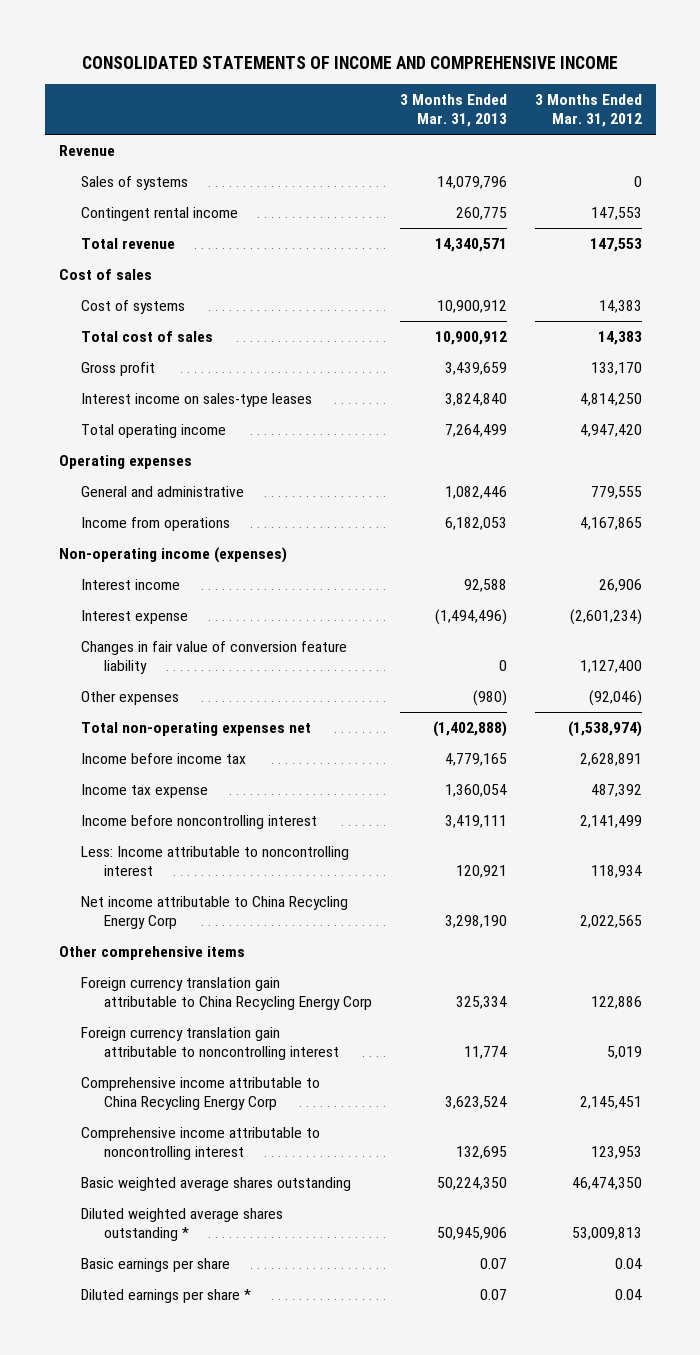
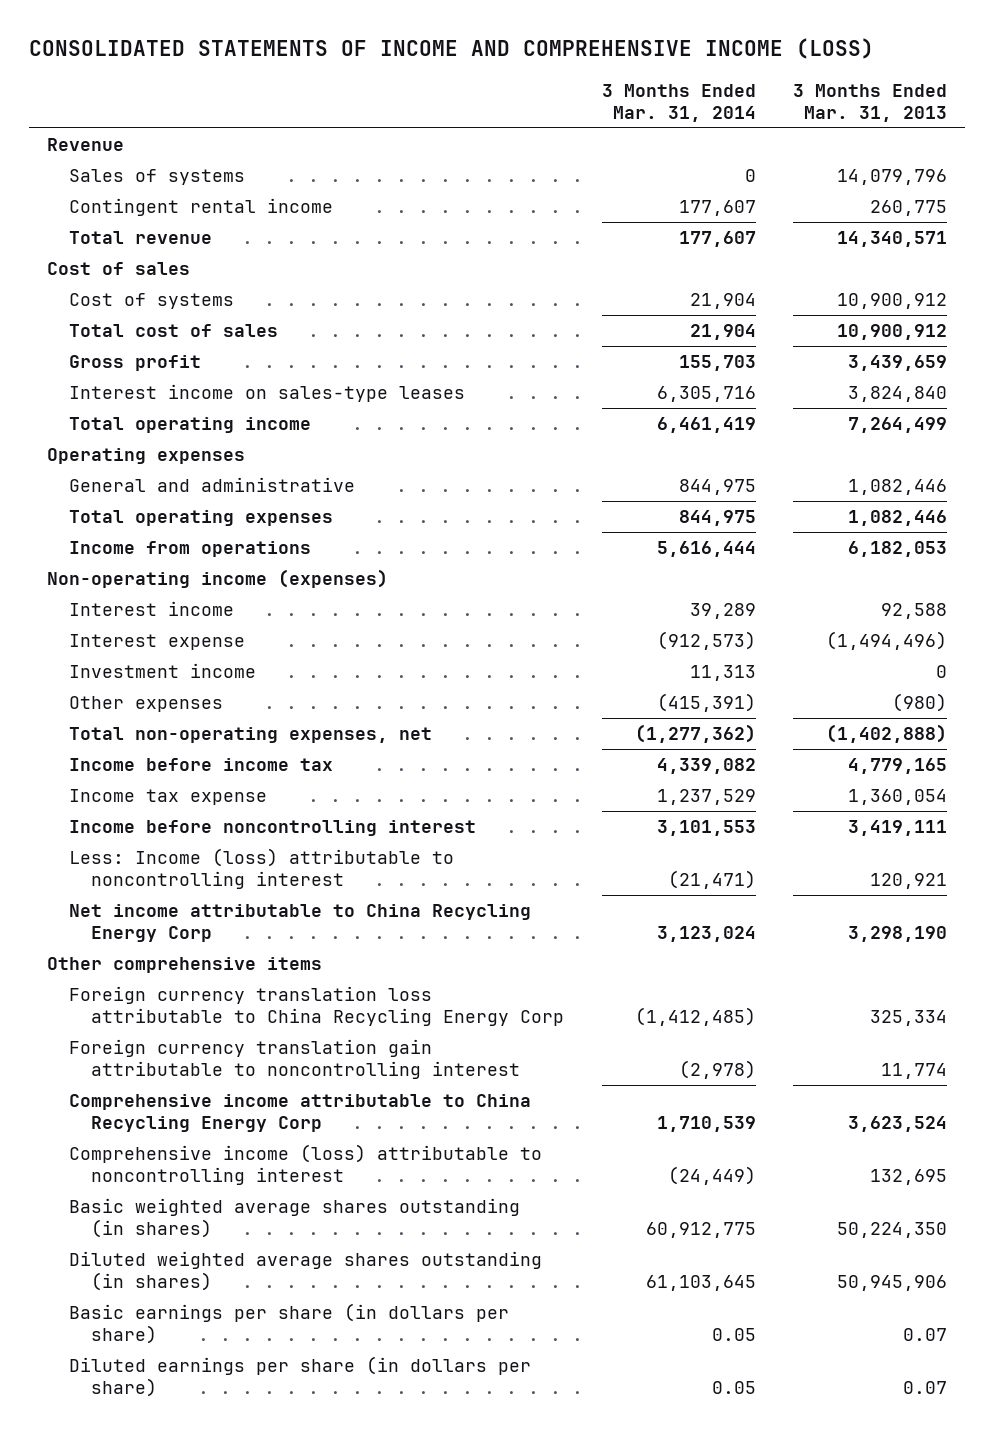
- CONSOLIDATED STATEMENTS OF INCOME AND COMPREHENSIVE INCOME
+ CONSOLIDATED STATEMENTS OF INCOME AND COMPREHENSIVE INCOME (LOSS)
- | 3 Months Ended Mar. 31, 2013 | 3 Months Ended Mar. 31, 2012
+ | 3 Months Ended Mar. 31, 2014 | 3 Months Ended Mar. 31, 2013
+ Total operating expenses | 844,975 | 1,082,446
- Changes in fair value of conversion feature liability | 0 | 1,127,400
+ Investment income | 11,313 | 0
- Total non-operating expenses net | (1,402,888) | (1,538,974)
+ Total non-operating expenses, net | (1,277,362) | (1,402,888)
- Less: Income attributable to noncontrolling interest | 120,921 | 118,934
+ Less: Income (loss) attributable to noncontrolling interest | (21,471) | 120,921
- Foreign currency translation gain attributable to China Recycling Energy Corp | 325,334 | 122,886
+ Foreign currency translation loss attributable to China Recycling Energy Corp | (1,412,485) | 325,334
- Comprehensive income attributable to noncontrolling interest | 132,695 | 123,953
- Basic weighted average shares outstanding | 50,224,350 | 46,474,350
- Diluted weighted average shares outstanding * | 50,945,906 | 53,009,813
- Basic earnings per share | 0.07 | 0.04
- Diluted earnings per share * | 0.07 | 0.04
+ Comprehensive income (loss) attributable to noncontrolling interest | (24,449) | 132,695
+ Basic weighted average shares outstanding (in shares) | 60,912,775 | 50,224,350
+ Diluted weighted average shares outstanding (in shares) | 61,103,645 | 50,945,906
+ Basic earnings per share (in dollars per share) | 0.05 | 0.07
+ Diluted earnings per share (in dollars per share) | 0.05 | 0.07

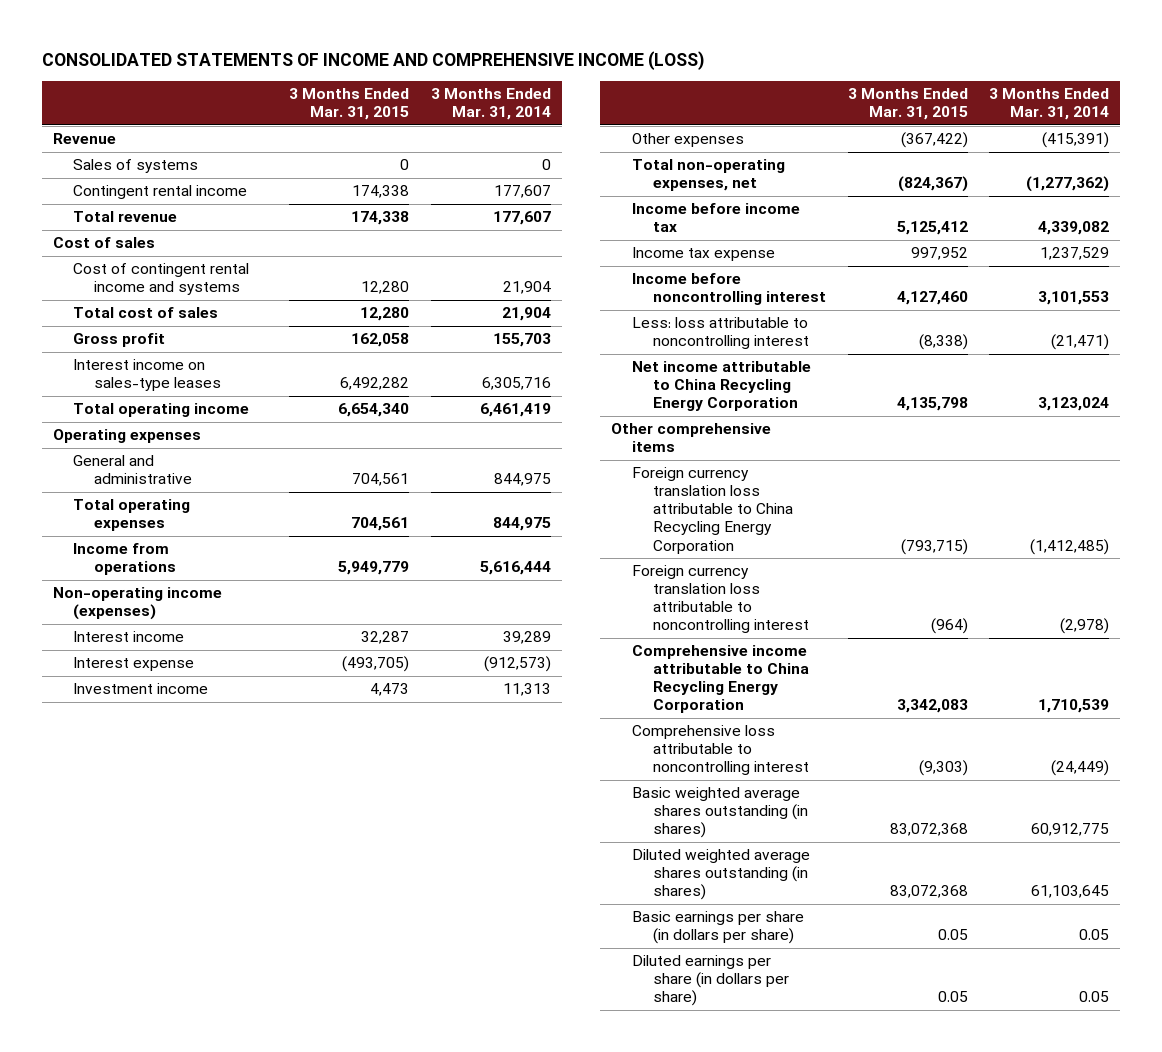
- | 3 Months Ended Mar. 31, 2014 | 3 Months Ended Mar. 31, 2013
+ | 3 Months Ended Mar. 31, 2015 | 3 Months Ended Mar. 31, 2014
- Cost of systems | 21,904 | 10,900,912
+ Cost of contingent rental income and systems | 12,280 | 21,904
- Less: Income (loss) attributable to noncontrolling interest | (21,471) | 120,921
- Net income attributable to China Recycling Energy Corp | 3,123,024 | 3,298,190
+ Less: loss attributable to noncontrolling interest | (8,338) | (21,471)
+ Net income attributable to China Recycling Energy Corporation | 4,135,798 | 3,123,024
- Foreign currency translation loss attributable to China Recycling Energy Corp | (1,412,485) | 325,334
- Foreign currency translation gain attributable to noncontrolling interest | (2,978) | 11,774
- Comprehensive income attributable to China Recycling Energy Corp | 1,710,539 | 3,623,524
- Comprehensive income (loss) attributable to noncontrolling interest | (24,449) | 132,695
+ Foreign currency translation loss attributable to China Recycling Energy Corporation | (793,715) | (1,412,485)
+ Foreign currency translation loss attributable to noncontrolling interest | (964) | (2,978)
+ Comprehensive income attributable to China Recycling Energy Corporation | 3,342,083 | 1,710,539
+ Comprehensive loss attributable to noncontrolling interest | (9,303) | (24,449)

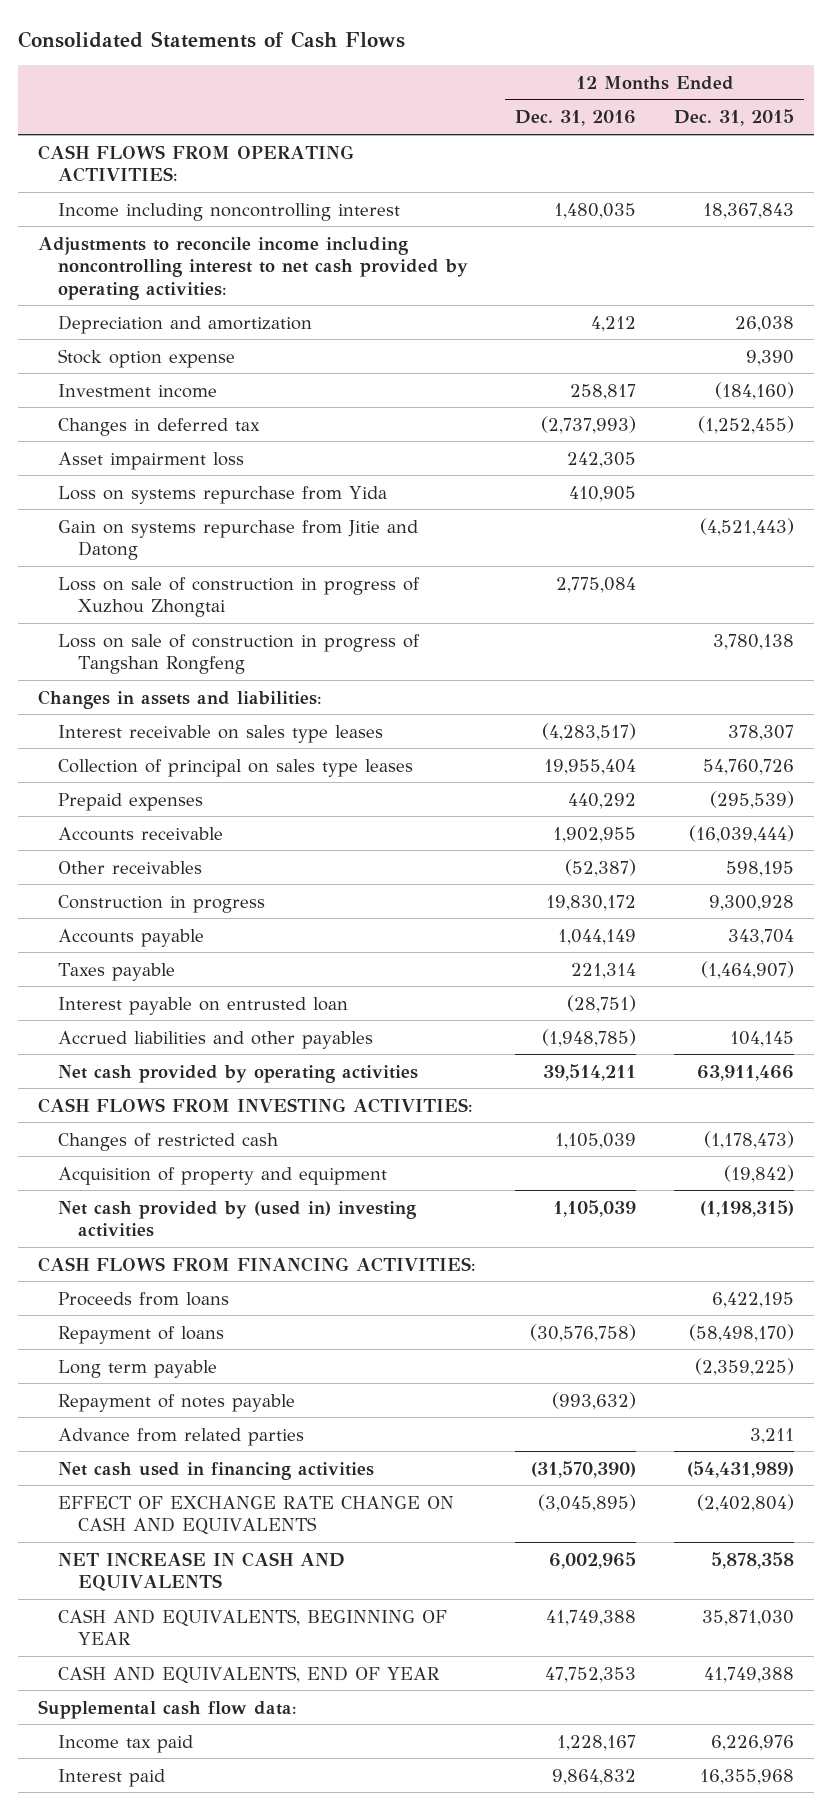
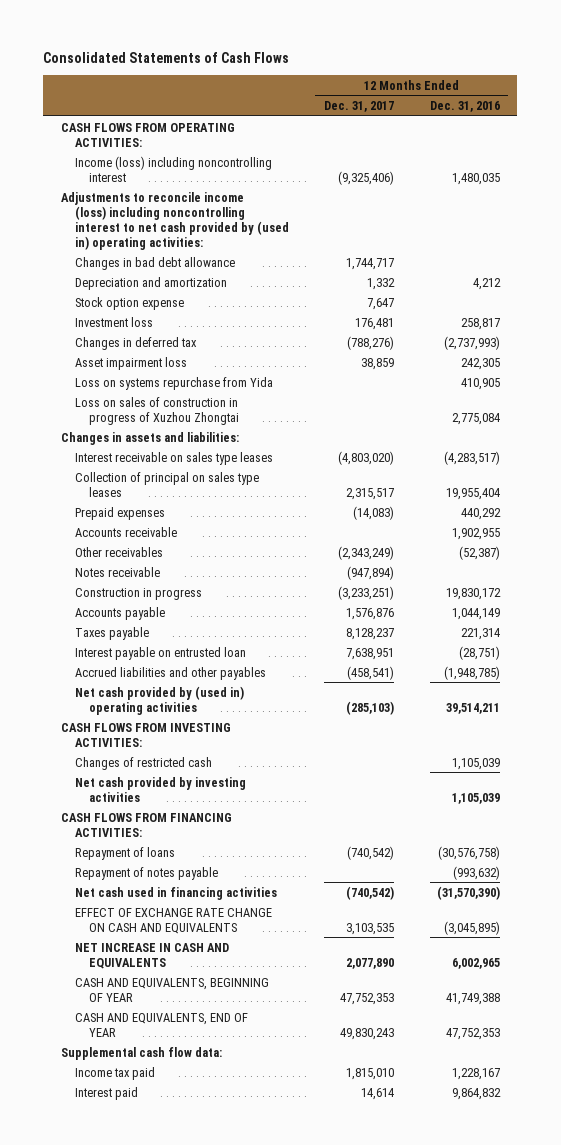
- | 12 Months Ended Dec. 31, 2016 | 12 Months Ended Dec. 31, 2015
+ | 12 Months Ended Dec. 31, 2017 | 12 Months Ended Dec. 31, 2016
- Income including noncontrolling interest | 1,480,035 | 18,367,843
- Adjustments to reconcile income including noncontrolling interest to net cash provided by operating activities:
+ Income (loss) including noncontrolling interest | (9,325,406) | 1,480,035
+ Adjustments to reconcile income (loss) including noncontrolling interest to net cash provided by (used in) operating activities:
+ Changes in bad debt allowance | 1,744,717 |
- Investment income | 258,817 | (184,160)
+ Investment loss | 176,481 | 258,817
- Gain on systems repurchase from Jitie and Datong | | (4,521,443)
- Loss on sale of construction in progress of Xuzhou Zhongtai | 2,775,084 |
- Loss on sale of construction in progress of Tangshan Rongfeng | | 3,780,138
+ Loss on sales of construction in progress of Xuzhou Zhongtai | | 2,775,084
+ Notes receivable | (947,894) |
- Net cash provided by operating activities | 39,514,211 | 63,911,466
+ Net cash provided by (used in) operating activities | (285,103) | 39,514,211
- Acquisition of property and equipment | | (19,842)
- Net cash provided by (used in) investing activities | 1,105,039 | (1,198,315)
+ Net cash provided by investing activities | | 1,105,039
- Proceeds from loans | | 6,422,195
- Long term payable | | (2,359,225)
- Advance from related parties | | 3,211

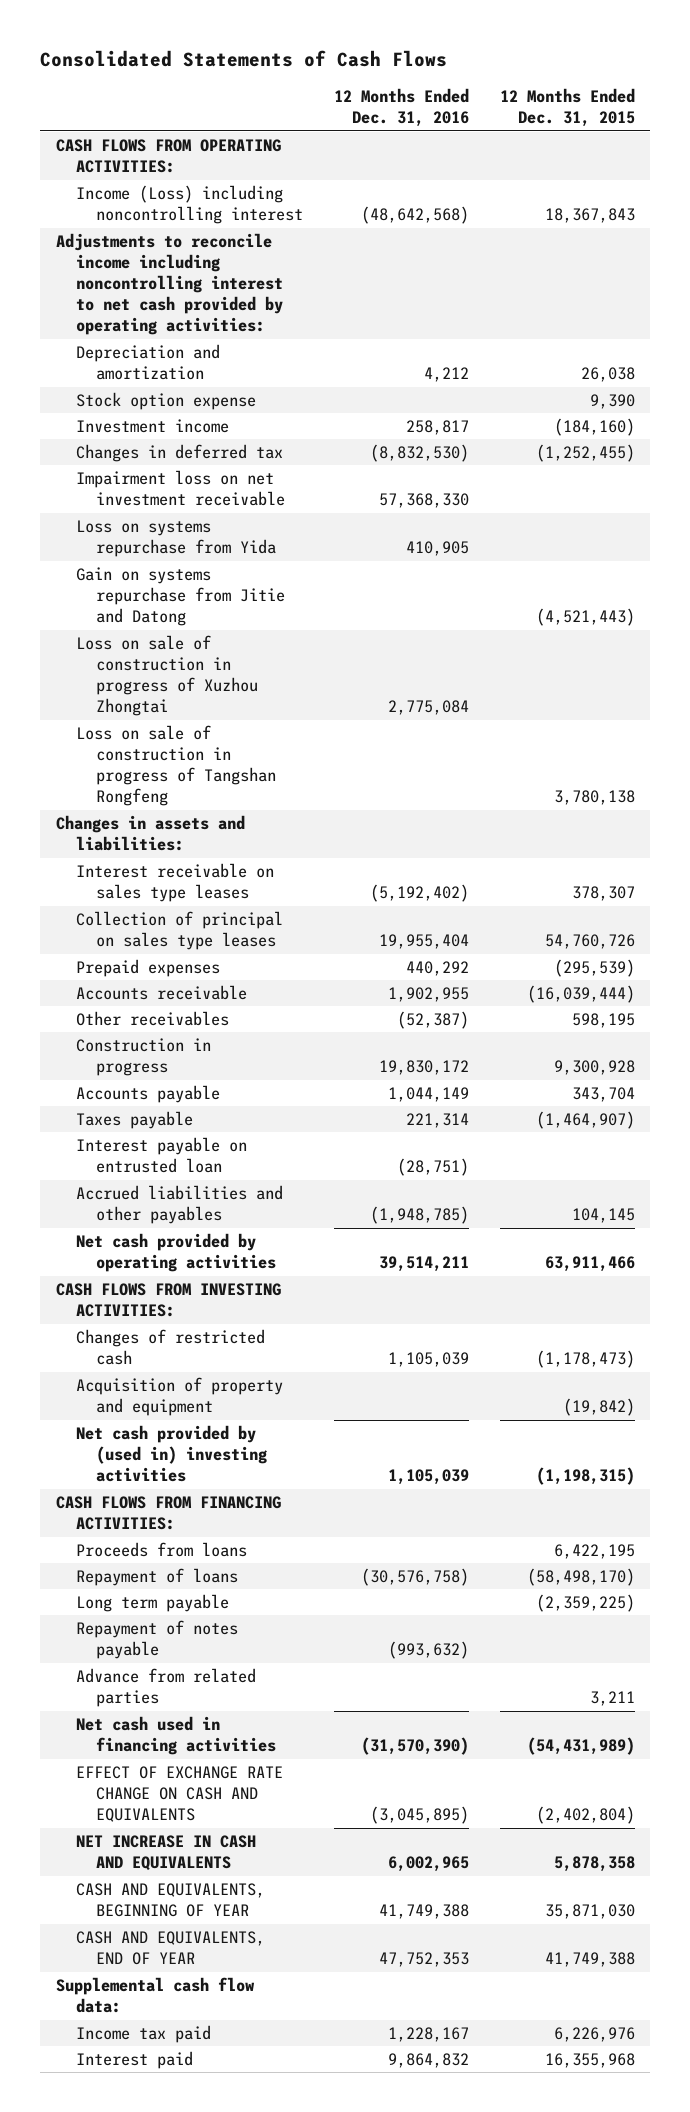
- | 12 Months Ended Dec. 31, 2017 | 12 Months Ended Dec. 31, 2016
+ | 12 Months Ended Dec. 31, 2016 | 12 Months Ended Dec. 31, 2015
- Income (loss) including noncontrolling interest | (9,325,406) | 1,480,035
- Adjustments to reconcile income (loss) including noncontrolling interest to net cash provided by (used in) operating activities:
- Changes in bad debt allowance | 1,744,717 |
+ Income (Loss) including noncontrolling interest | (48,642,568) | 18,367,843
+ Adjustments to reconcile income including noncontrolling interest to net cash provided by operating activities:
- Investment loss | 176,481 | 258,817
- Changes in deferred tax | (788,276) | (2,737,993)
- Asset impairment loss | 38,859 | 242,305
+ Investment income | 258,817 | (184,160)
+ Changes in deferred tax | (8,832,530) | (1,252,455)
+ Impairment loss on net investment receivable | 57,368,330 |
- Loss on sales of construction in progress of Xuzhou Zhongtai | | 2,775,084
+ Gain on systems repurchase from Jitie and Datong | | (4,521,443)
+ Loss on sale of construction in progress of Xuzhou Zhongtai | 2,775,084 |
+ Loss on sale of construction in progress of Tangshan Rongfeng | | 3,780,138
- Interest receivable on sales type leases | (4,803,020) | (4,283,517)
+ Interest receivable on sales type leases | (5,192,402) | 378,307
- Notes receivable | (947,894) |
- Net cash provided by (used in) operating activities | (285,103) | 39,514,211
+ Net cash provided by operating activities | 39,514,211 | 63,911,466
- Net cash provided by investing activities | | 1,105,039
+ Acquisition of property and equipment | | (19,842)
+ Net cash provided by (used in) investing activities | 1,105,039 | (1,198,315)
+ Proceeds from loans | | 6,422,195
+ Long term payable | | (2,359,225)
+ Advance from related parties | | 3,211

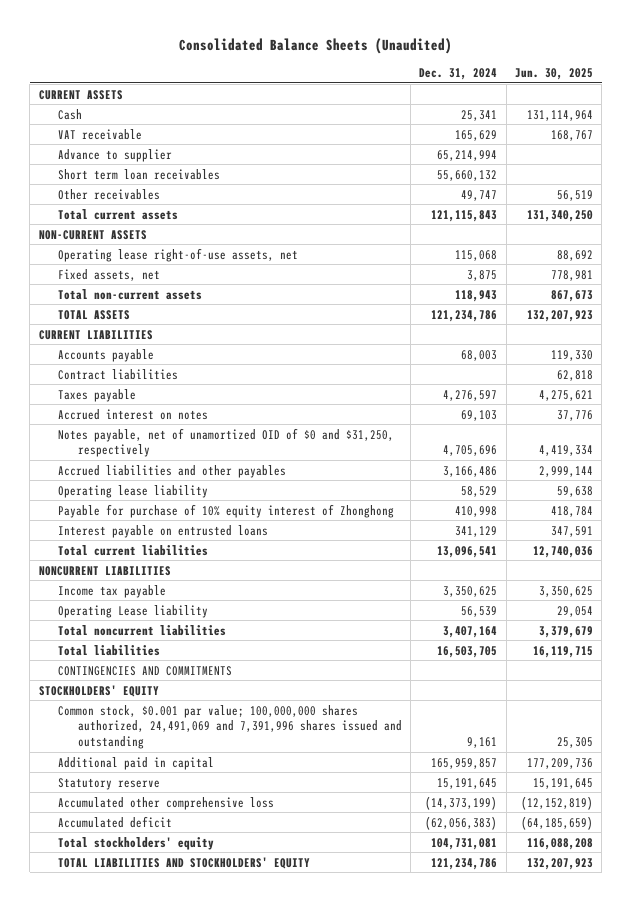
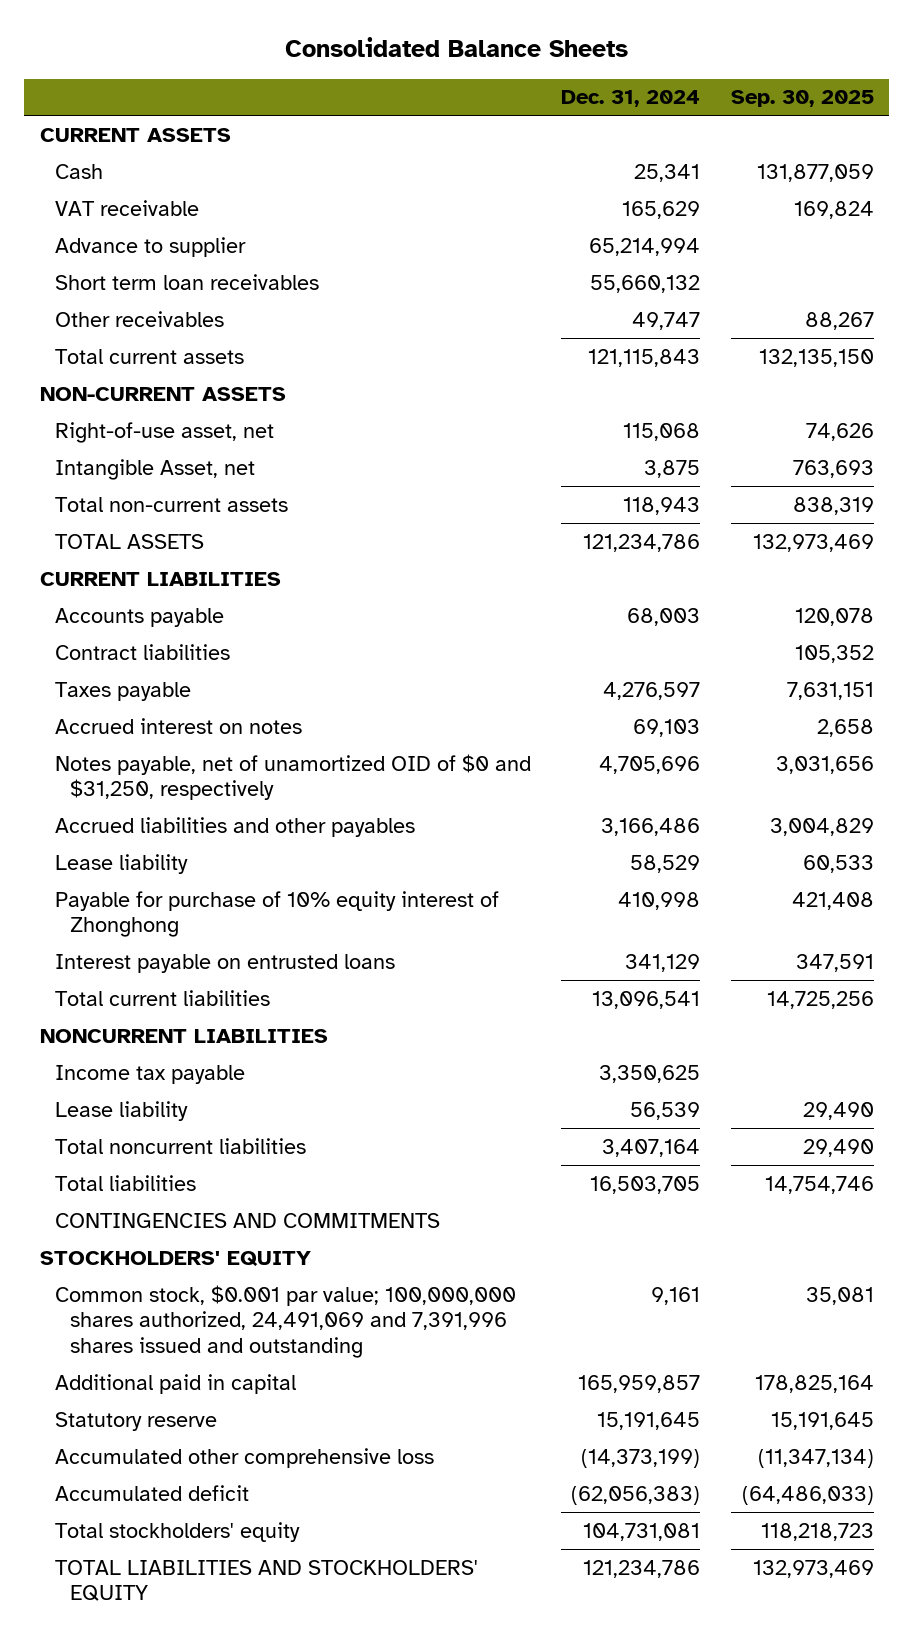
- Consolidated Balance Sheets (Unaudited)
+ Consolidated Balance Sheets
- | Dec. 31, 2024 | Jun. 30, 2025
+ | Dec. 31, 2024 | Sep. 30, 2025
- Operating lease right-of-use assets, net | 115,068 | 88,692
- Fixed assets, net | 3,875 | 778,981
+ Right-of-use asset, net | 115,068 | 74,626
+ Intangible Asset, net | 3,875 | 763,693
- Operating lease liability | 58,529 | 59,638
+ Lease liability | 58,529 | 60,533
- Operating Lease liability | 56,539 | 29,054
+ Lease liability | 56,539 | 29,490

